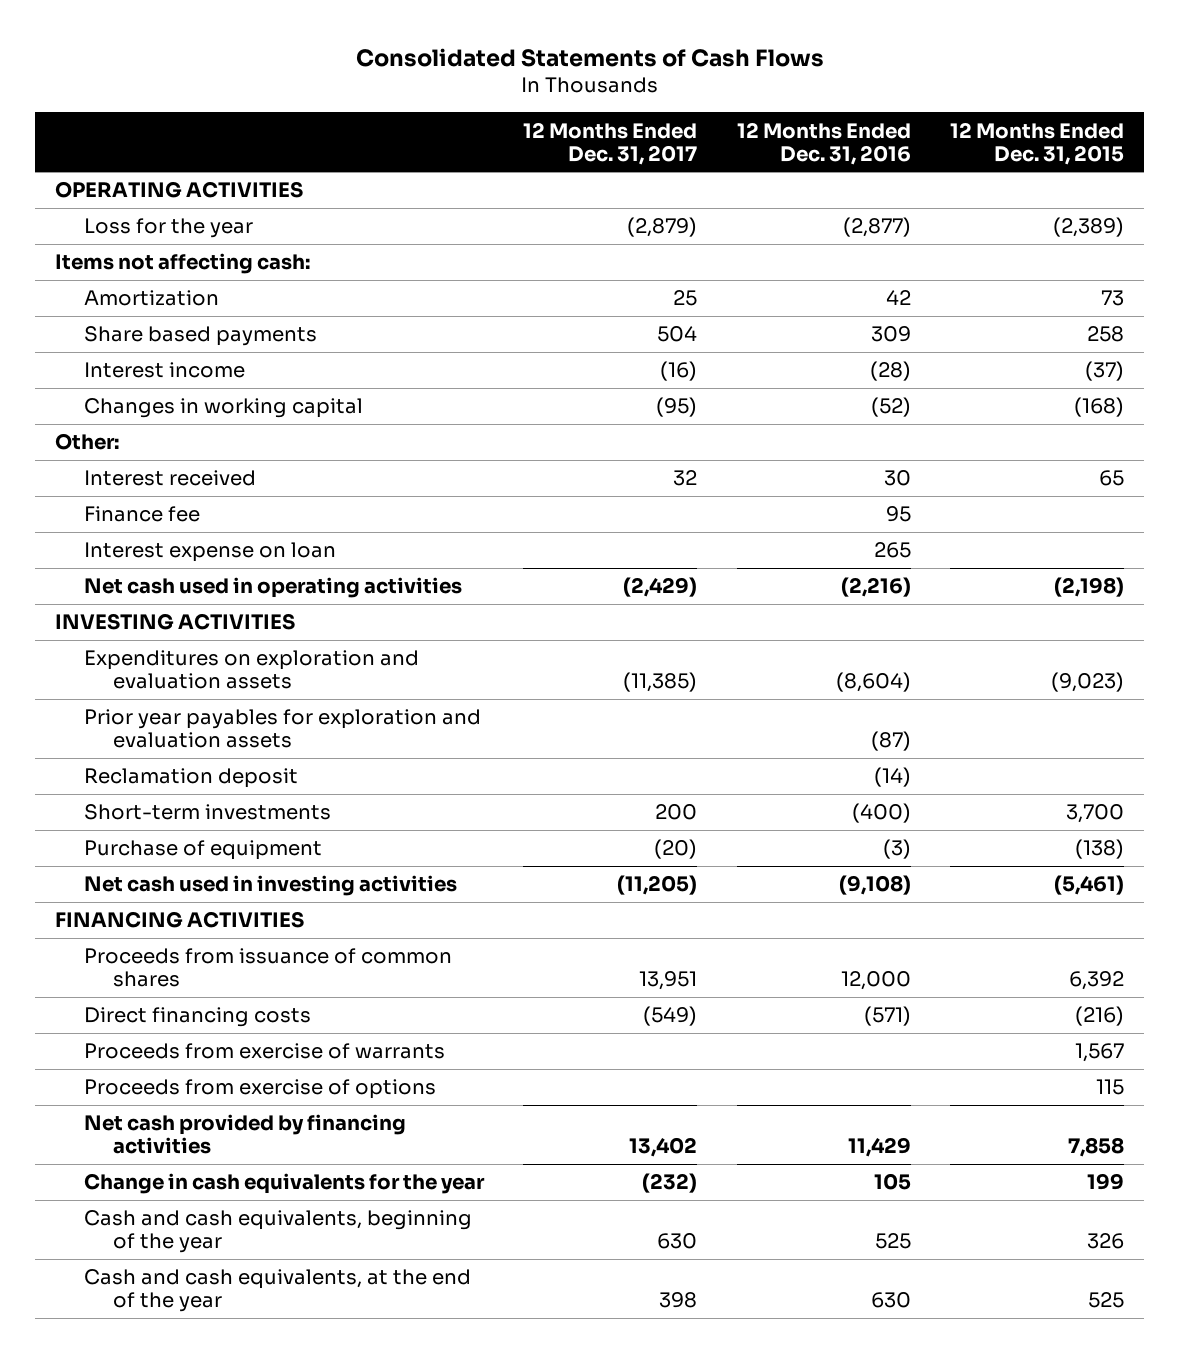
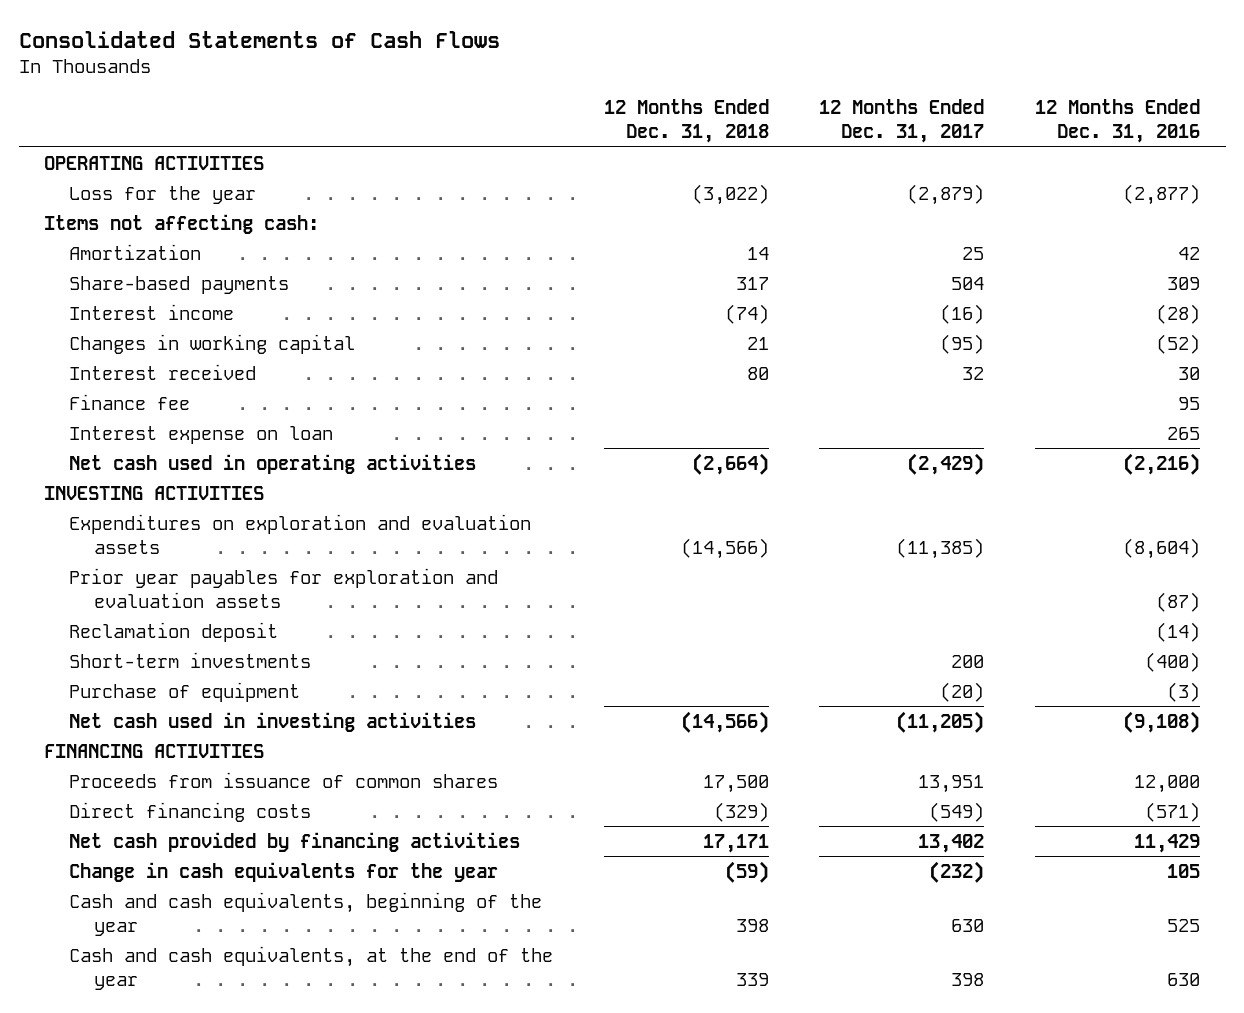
- | 12 Months Ended Dec. 31, 2017 | 12 Months Ended Dec. 31, 2016 | 12 Months Ended Dec. 31, 2015
+ | 12 Months Ended Dec. 31, 2018 | 12 Months Ended Dec. 31, 2017 | 12 Months Ended Dec. 31, 2016
- Share based payments | 504 | 309 | 258
+ Share-based payments | 317 | 504 | 309
- Other:
- Proceeds from exercise of warrants | | | 1,567
- Proceeds from exercise of options | | | 115

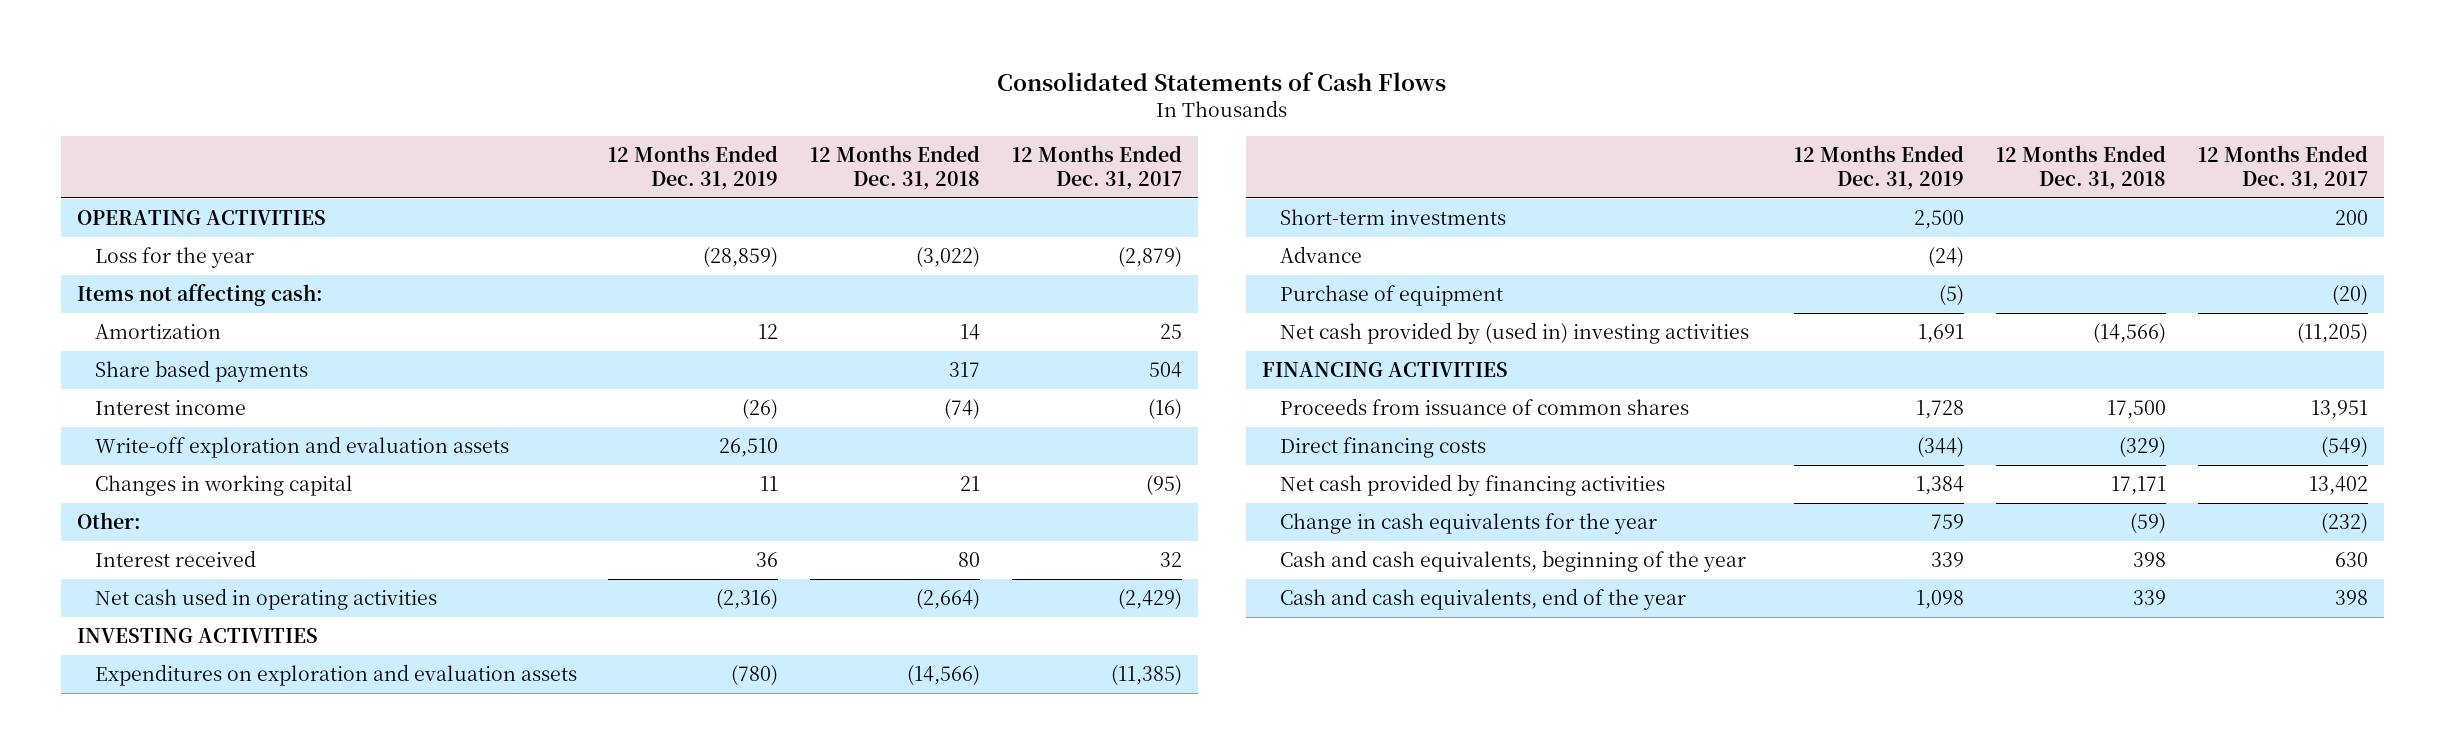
- | 12 Months Ended Dec. 31, 2018 | 12 Months Ended Dec. 31, 2017 | 12 Months Ended Dec. 31, 2016
+ | 12 Months Ended Dec. 31, 2019 | 12 Months Ended Dec. 31, 2018 | 12 Months Ended Dec. 31, 2017
- Share-based payments | 317 | 504 | 309
+ Share based payments | | 317 | 504
+ Write-off exploration and evaluation assets | 26,510 | |
+ Other:
- Finance fee | | | 95
- Interest expense on loan | | | 265
- Prior year payables for exploration and evaluation assets | | | (87)
- Reclamation deposit | | | (14)
+ Advance | (24) | |
- Net cash used in investing activities | (14,566) | (11,205) | (9,108)
+ Net cash provided by (used in) investing activities | 1,691 | (14,566) | (11,205)
- Cash and cash equivalents, at the end of the year | 339 | 398 | 630
+ Cash and cash equivalents, end of the year | 1,098 | 339 | 398

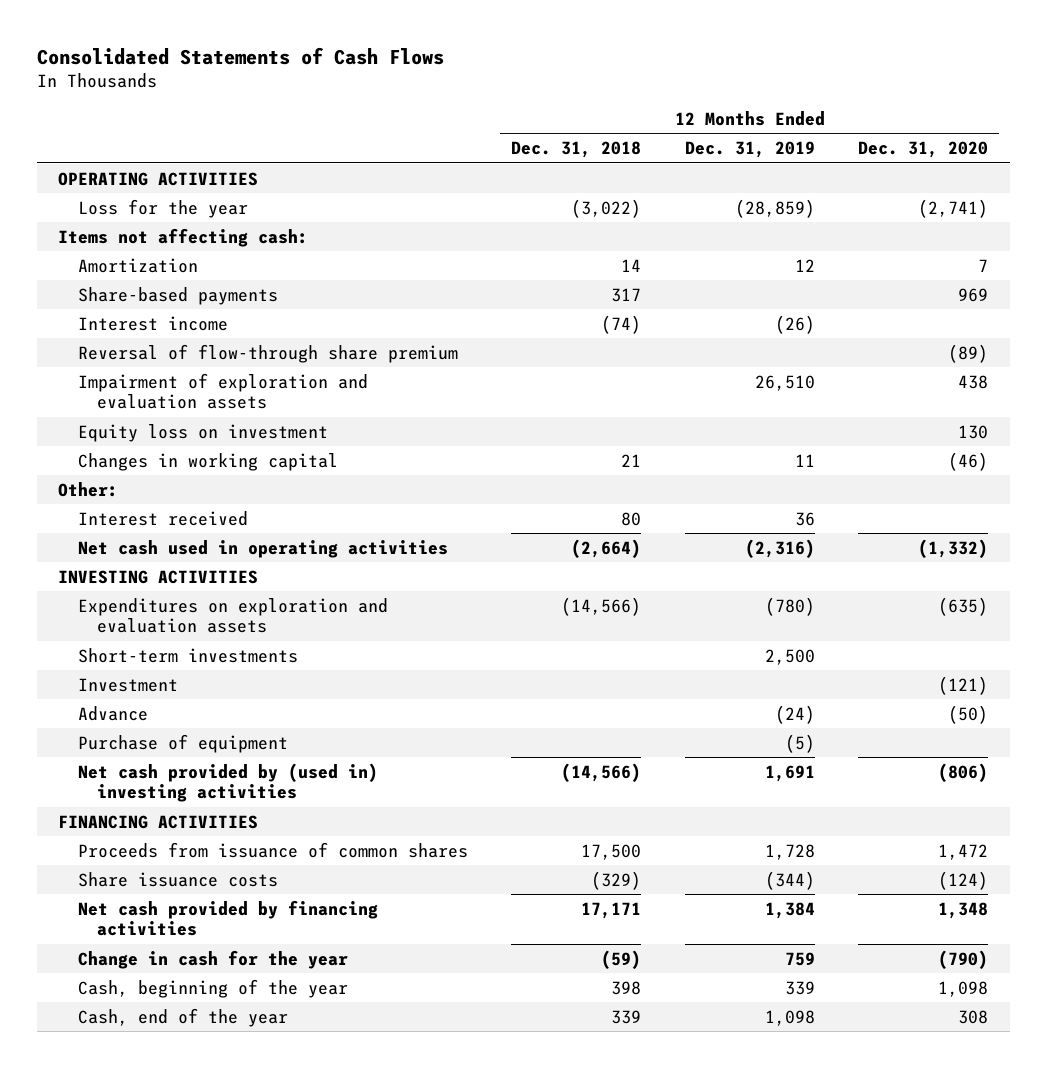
- | 12 Months Ended Dec. 31, 2019 | 12 Months Ended Dec. 31, 2018 | 12 Months Ended Dec. 31, 2017
+ | 12 Months Ended Dec. 31, 2018 | 12 Months Ended Dec. 31, 2019 | 12 Months Ended Dec. 31, 2020
- Share based payments | | 317 | 504
+ Share-based payments | 317 | | 969
- Write-off exploration and evaluation assets | 26,510 | |
+ Reversal of flow-through share premium | | | (89)
+ Impairment of exploration and evaluation assets | | 26,510 | 438
+ Equity loss on investment | | | 130
+ Investment | | | (121)
- Direct financing costs | (344) | (329) | (549)
+ Share issuance costs | (329) | (344) | (124)
- Change in cash equivalents for the year | 759 | (59) | (232)
- Cash and cash equivalents, beginning of the year | 339 | 398 | 630
- Cash and cash equivalents, end of the year | 1,098 | 339 | 398
+ Change in cash for the year | (59) | 759 | (790)
+ Cash, beginning of the year | 398 | 339 | 1,098
+ Cash, end of the year | 339 | 1,098 | 308

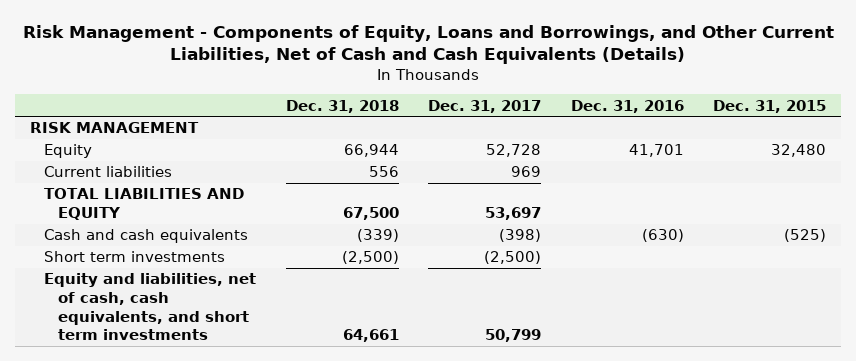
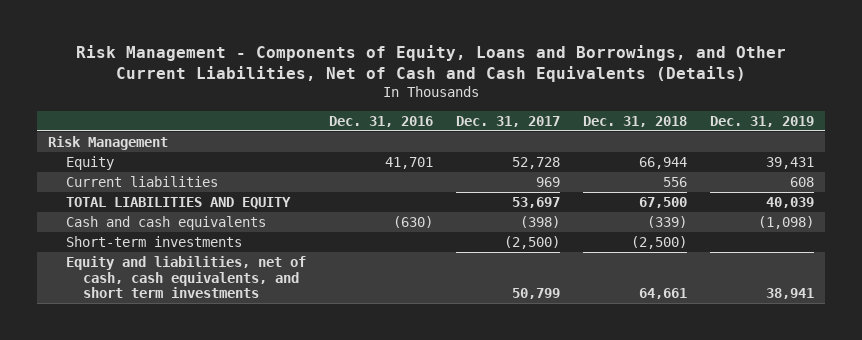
- | Dec. 31, 2018 | Dec. 31, 2017 | Dec. 31, 2016 | Dec. 31, 2015
+ | Dec. 31, 2016 | Dec. 31, 2017 | Dec. 31, 2018 | Dec. 31, 2019
- RISK MANAGEMENT
+ Risk Management
- Short term investments | (2,500) | (2,500) | |
+ Short-term investments | | (2,500) | (2,500) |

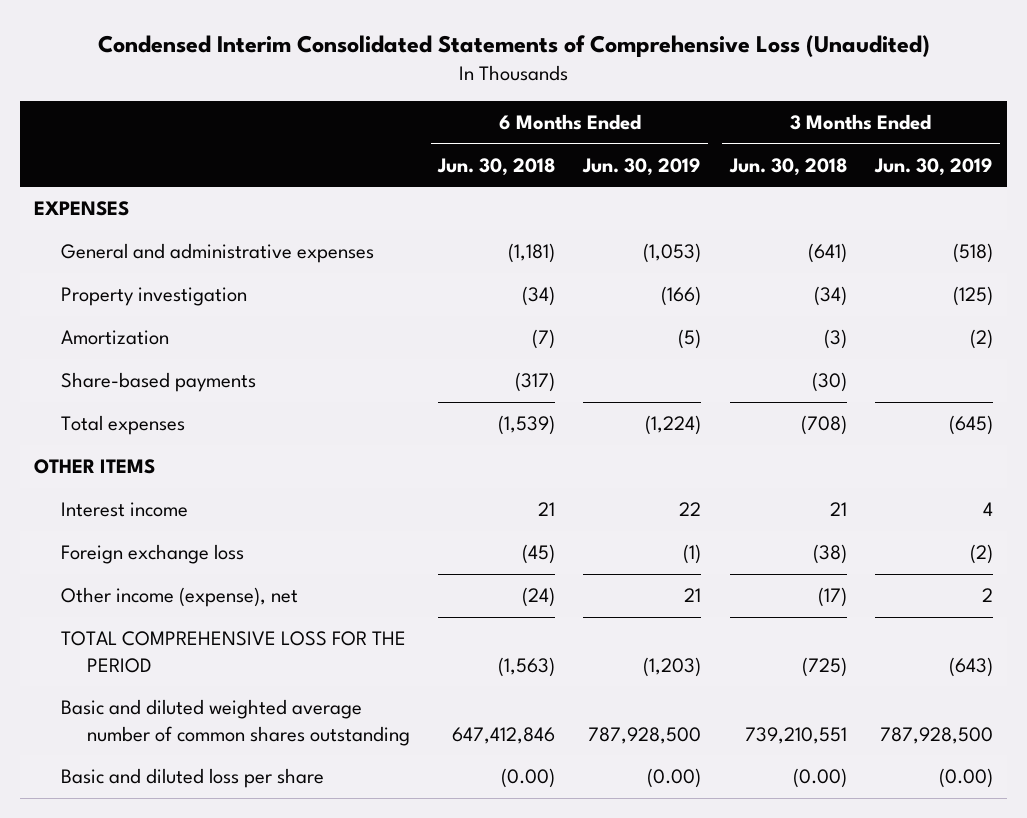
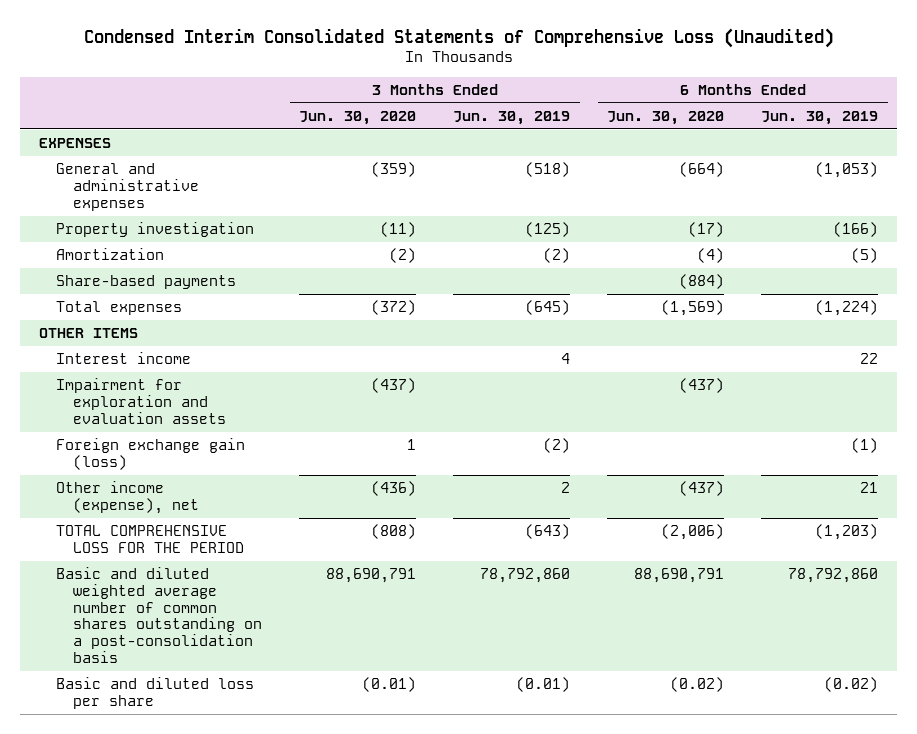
- | 6 Months Ended Jun. 30, 2018 | 6 Months Ended Jun. 30, 2019 | 3 Months Ended Jun. 30, 2018 | 3 Months Ended Jun. 30, 2019
+ | 3 Months Ended Jun. 30, 2020 | 3 Months Ended Jun. 30, 2019 | 6 Months Ended Jun. 30, 2020 | 6 Months Ended Jun. 30, 2019
- Foreign exchange loss | (45) | (1) | (38) | (2)
+ Impairment for exploration and evaluation assets | (437) | | (437) |
+ Foreign exchange gain (loss) | 1 | (2) | | (1)
- Basic and diluted weighted average number of common shares outstanding | 647,412,846 | 787,928,500 | 739,210,551 | 787,928,500
- Basic and diluted loss per share | (0.00) | (0.00) | (0.00) | (0.00)
+ Basic and diluted weighted average number of common shares outstanding on a post-consolidation basis | 88,690,791 | 78,792,860 | 88,690,791 | 78,792,860
+ Basic and diluted loss per share | (0.01) | (0.01) | (0.02) | (0.02)

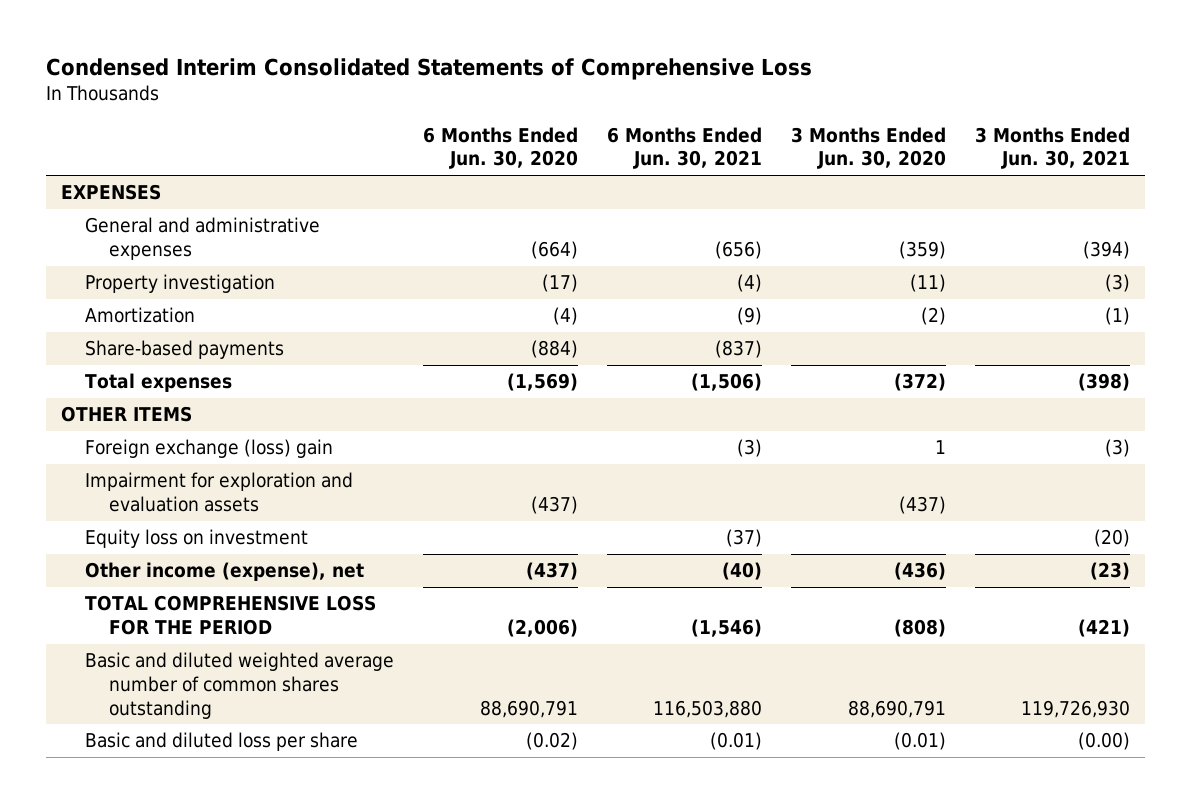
- Condensed Interim Consolidated Statements of Comprehensive Loss (Unaudited)
+ Condensed Interim Consolidated Statements of Comprehensive Loss
- | 3 Months Ended Jun. 30, 2020 | 3 Months Ended Jun. 30, 2019 | 6 Months Ended Jun. 30, 2020 | 6 Months Ended Jun. 30, 2019
+ | 6 Months Ended Jun. 30, 2020 | 6 Months Ended Jun. 30, 2021 | 3 Months Ended Jun. 30, 2020 | 3 Months Ended Jun. 30, 2021
- Interest income | | 4 | | 22
+ Foreign exchange (loss) gain | | (3) | 1 | (3)
- Foreign exchange gain (loss) | 1 | (2) | | (1)
+ Equity loss on investment | | (37) | | (20)
- Basic and diluted weighted average number of common shares outstanding on a post-consolidation basis | 88,690,791 | 78,792,860 | 88,690,791 | 78,792,860
+ Basic and diluted weighted average number of common shares outstanding | 88,690,791 | 116,503,880 | 88,690,791 | 119,726,930

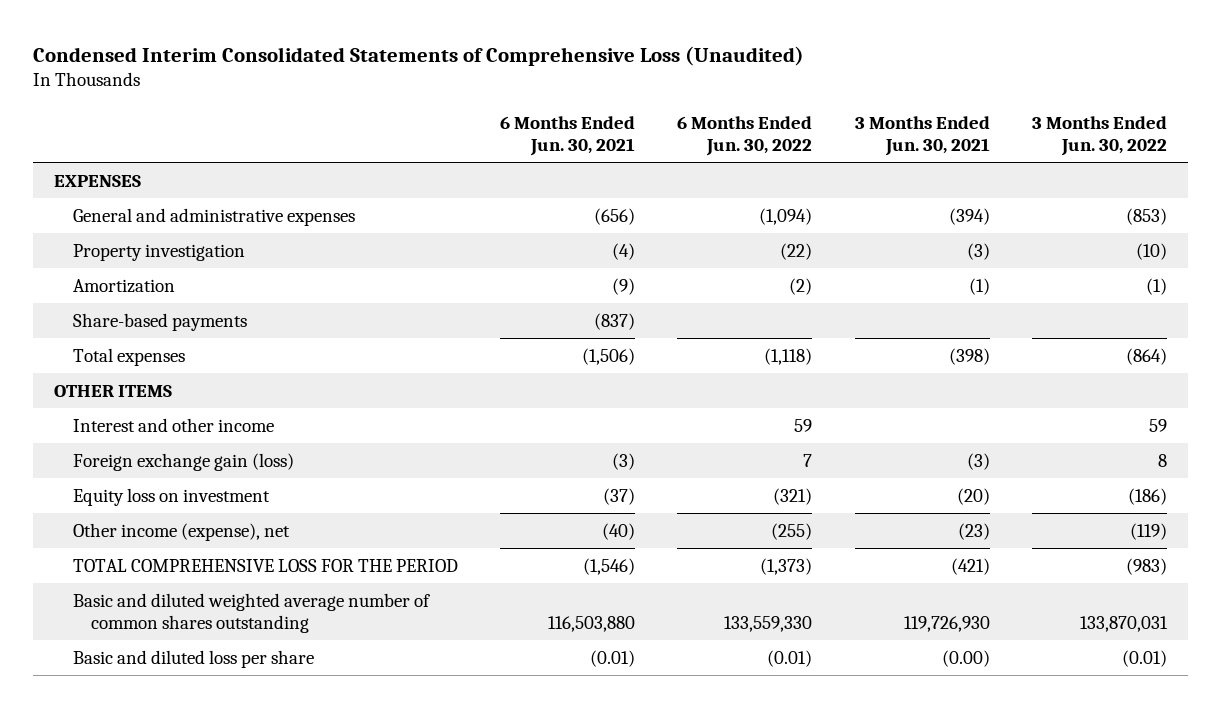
- Condensed Interim Consolidated Statements of Comprehensive Loss
+ Condensed Interim Consolidated Statements of Comprehensive Loss (Unaudited)
- | 6 Months Ended Jun. 30, 2020 | 6 Months Ended Jun. 30, 2021 | 3 Months Ended Jun. 30, 2020 | 3 Months Ended Jun. 30, 2021
+ | 6 Months Ended Jun. 30, 2021 | 6 Months Ended Jun. 30, 2022 | 3 Months Ended Jun. 30, 2021 | 3 Months Ended Jun. 30, 2022
- Foreign exchange (loss) gain | | (3) | 1 | (3)
- Impairment for exploration and evaluation assets | (437) | | (437) |
+ Interest and other income | | 59 | | 59
+ Foreign exchange gain (loss) | (3) | 7 | (3) | 8

